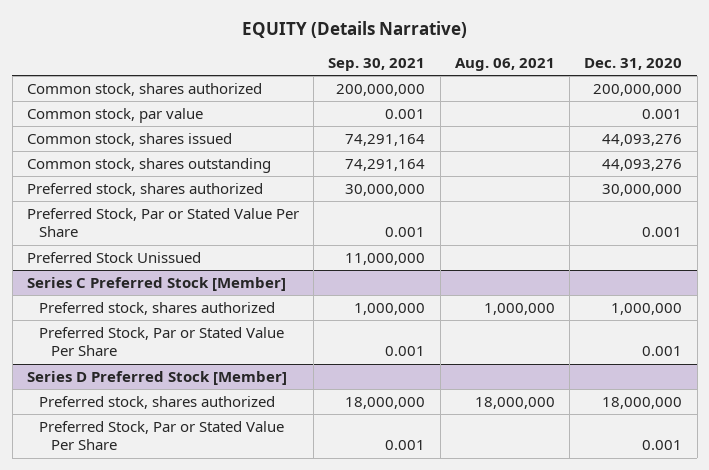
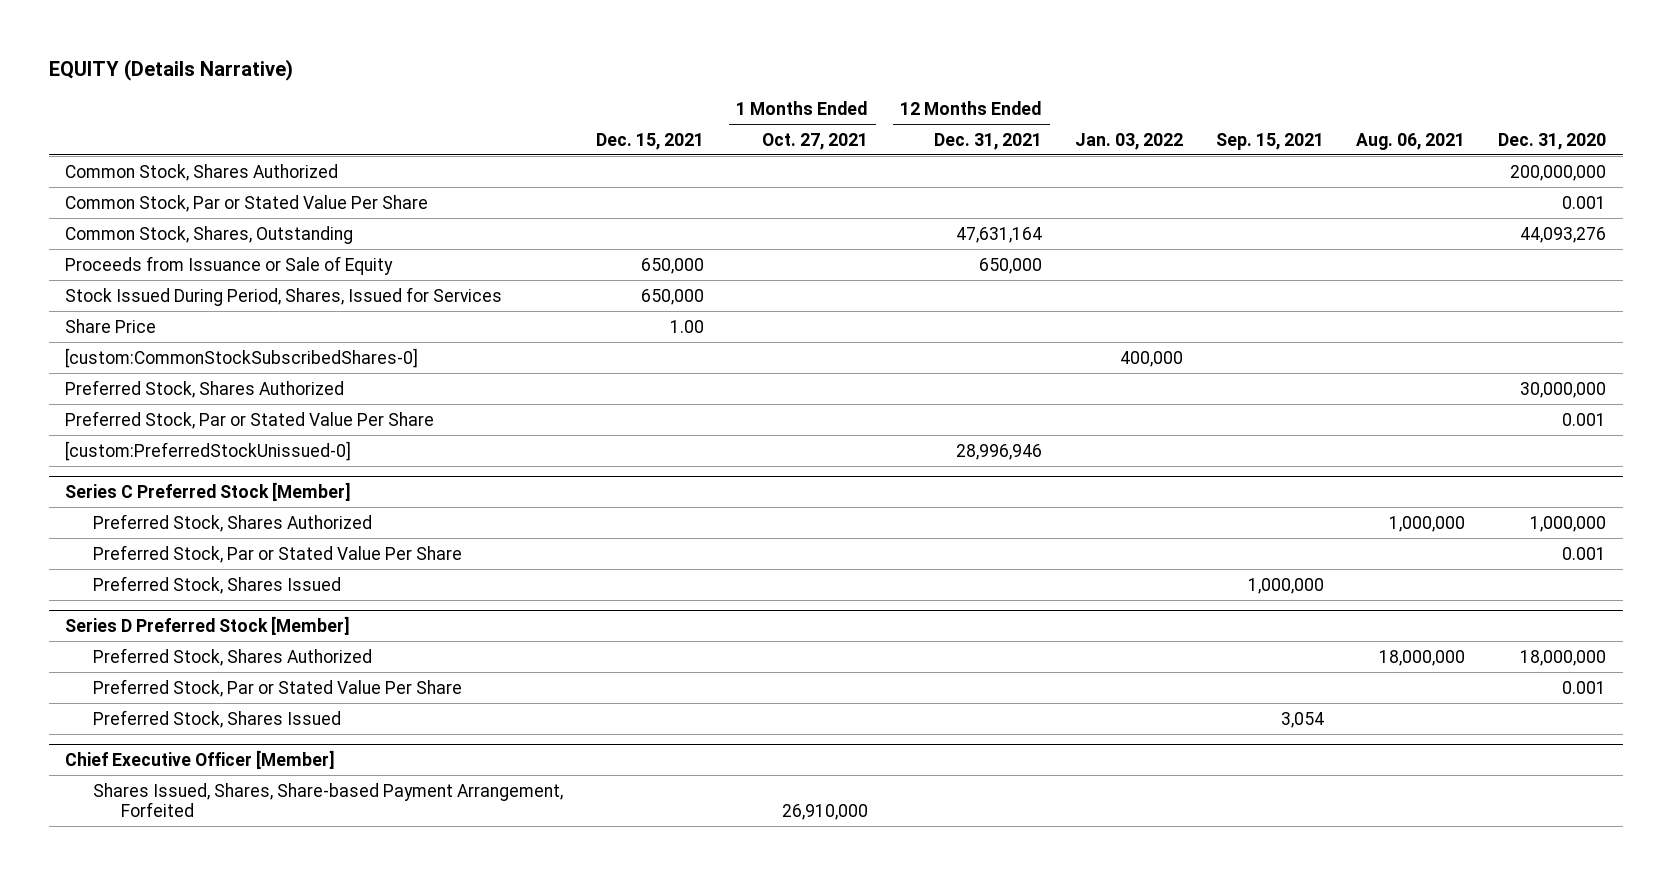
- | Sep. 30, 2021 | Aug. 06, 2021 | Dec. 31, 2020
+ | Dec. 15, 2021 | 1 Months Ended Oct. 27, 2021 | 12 Months Ended Dec. 31, 2021 | Jan. 03, 2022 | Sep. 15, 2021 | Aug. 06, 2021 | Dec. 31, 2020
- Common stock, shares authorized | 200,000,000 | | 200,000,000
- Common stock, par value | 0.001 | | 0.001
- Common stock, shares issued | 74,291,164 | | 44,093,276
- Common stock, shares outstanding | 74,291,164 | | 44,093,276
- Preferred stock, shares authorized | 30,000,000 | | 30,000,000
+ Common Stock, Shares Authorized | | | | | | | 200,000,000
+ Common Stock, Par or Stated Value Per Share | | | | | | | 0.001
+ Common Stock, Shares, Outstanding | | | 47,631,164 | | | | 44,093,276
+ Proceeds from Issuance or Sale of Equity | 650,000 | | 650,000 | | | |
+ Stock Issued During Period, Shares, Issued for Services | 650,000 | | | | | |
+ Share Price | 1.00 | | | | | |
+ [custom:CommonStockSubscribedShares-0] | | | | 400,000 | | |
+ Preferred Stock, Shares Authorized | | | | | | | 30,000,000
- Preferred Stock Unissued | 11,000,000 | |
+ [custom:PreferredStockUnissued-0] | | | 28,996,946 | | | |
@ Series C Preferred Stock [Member]
- Preferred stock, shares authorized | 1,000,000 | 1,000,000 | 1,000,000
+ Preferred Stock, Shares Authorized | | | | | | 1,000,000 | 1,000,000
+ Preferred Stock, Shares Issued | | | | | 1,000,000 | |
@ Series D Preferred Stock [Member]
- Preferred stock, shares authorized | 18,000,000 | 18,000,000 | 18,000,000
+ Preferred Stock, Shares Authorized | | | | | | 18,000,000 | 18,000,000
+ Preferred Stock, Shares Issued | | | | | 3,054 | |
+ Chief Executive Officer [Member]
+ Shares Issued, Shares, Share-based Payment Arrangement, Forfeited | | 26,910,000 | | | | |

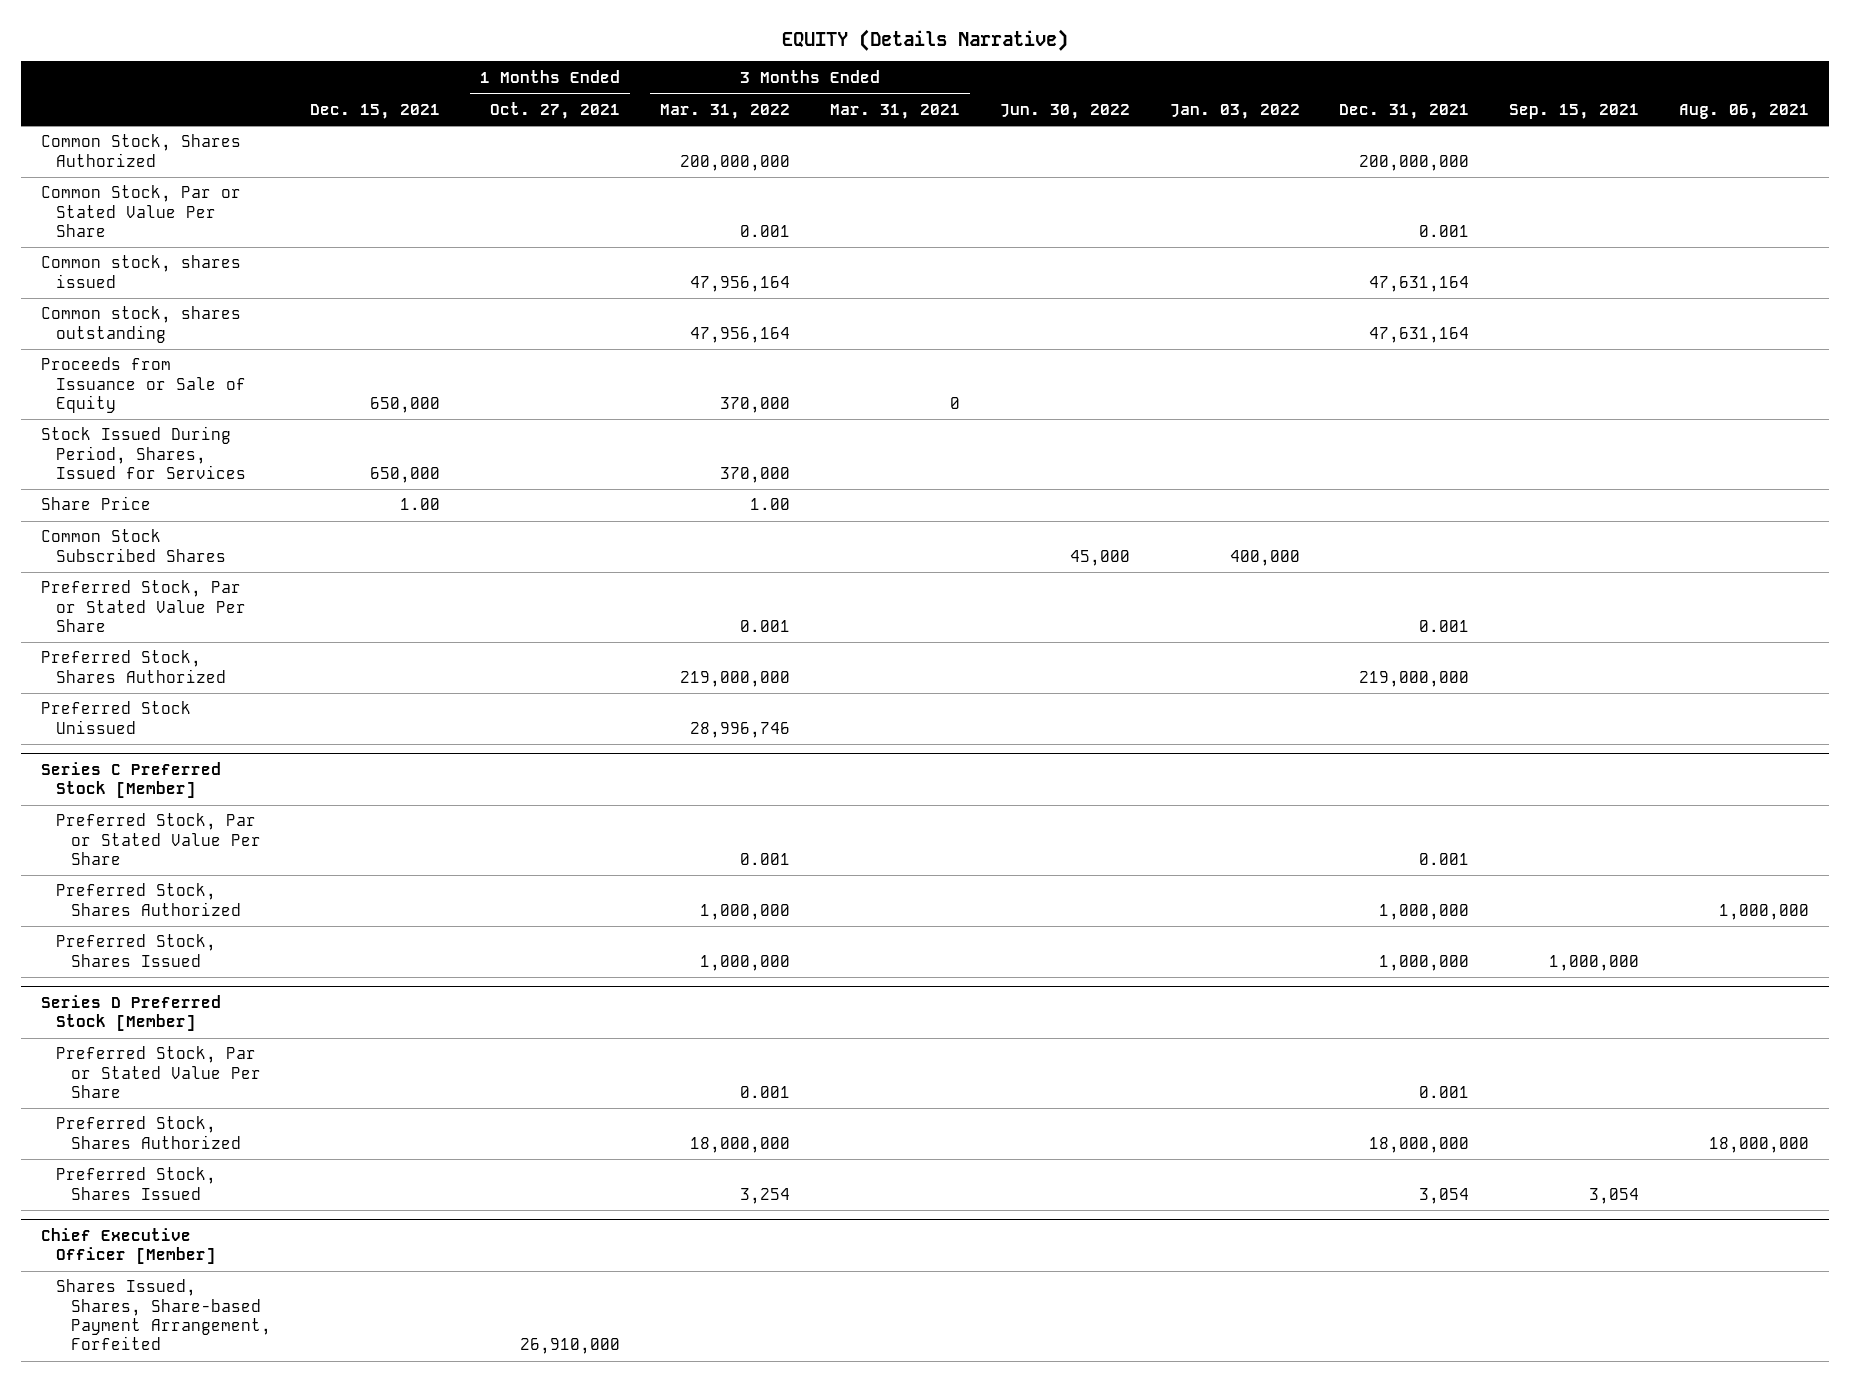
- | Dec. 15, 2021 | 1 Months Ended Oct. 27, 2021 | 12 Months Ended Dec. 31, 2021 | Jan. 03, 2022 | Sep. 15, 2021 | Aug. 06, 2021 | Dec. 31, 2020
+ | Dec. 15, 2021 | 1 Months Ended Oct. 27, 2021 | 3 Months Ended Mar. 31, 2022 | 3 Months Ended Mar. 31, 2021 | Jun. 30, 2022 | Jan. 03, 2022 | Dec. 31, 2021 | Sep. 15, 2021 | Aug. 06, 2021
- Common Stock, Shares, Outstanding | | | 47,631,164 | | | | 44,093,276
+ Common stock, shares issued | | | 47,956,164 | | | | 47,631,164 | |
+ Common stock, shares outstanding | | | 47,956,164 | | | | 47,631,164 | |
- [custom:CommonStockSubscribedShares-0] | | | | 400,000 | | |
+ Common Stock Subscribed Shares | | | | | 45,000 | 400,000 | | |
- [custom:PreferredStockUnissued-0] | | | 28,996,946 | | | |
moved down: Preferred Stock, Shares Authorized | | | 219,000,000 | | | | 219,000,000 | |
+ Preferred Stock Unissued | | | 28,996,746 | | | | | |
@ Series C Preferred Stock [Member]
moved down: Preferred Stock, Shares Authorized | | | 1,000,000 | | | | 1,000,000 | | 1,000,000
@ Series D Preferred Stock [Member]
moved down: Preferred Stock, Shares Authorized | | | 18,000,000 | | | | 18,000,000 | | 18,000,000

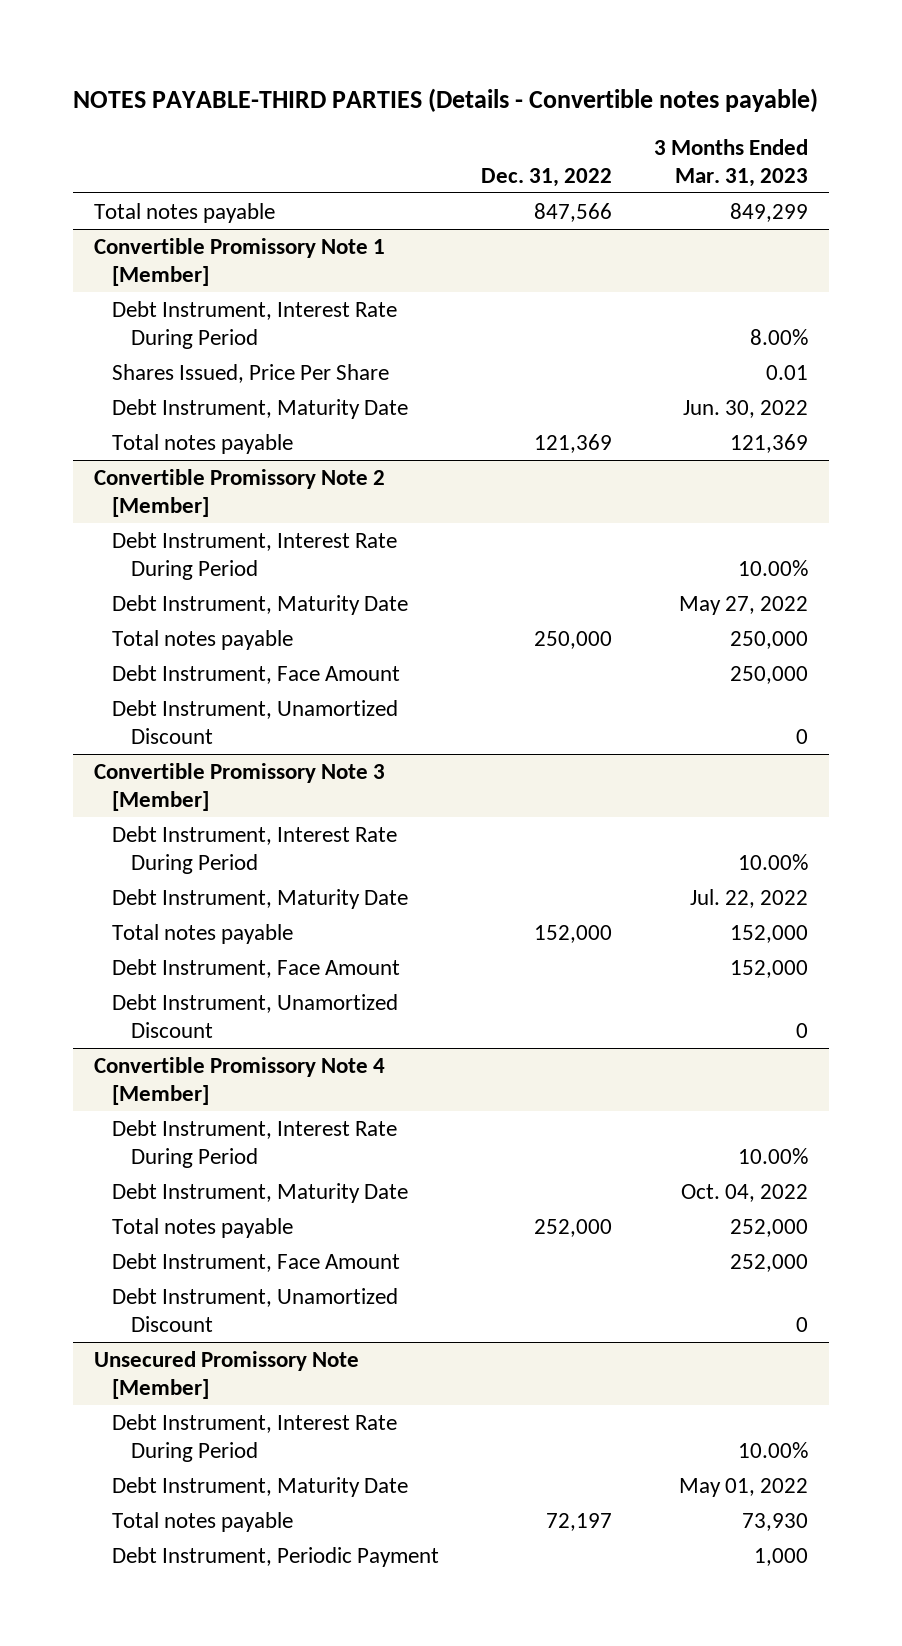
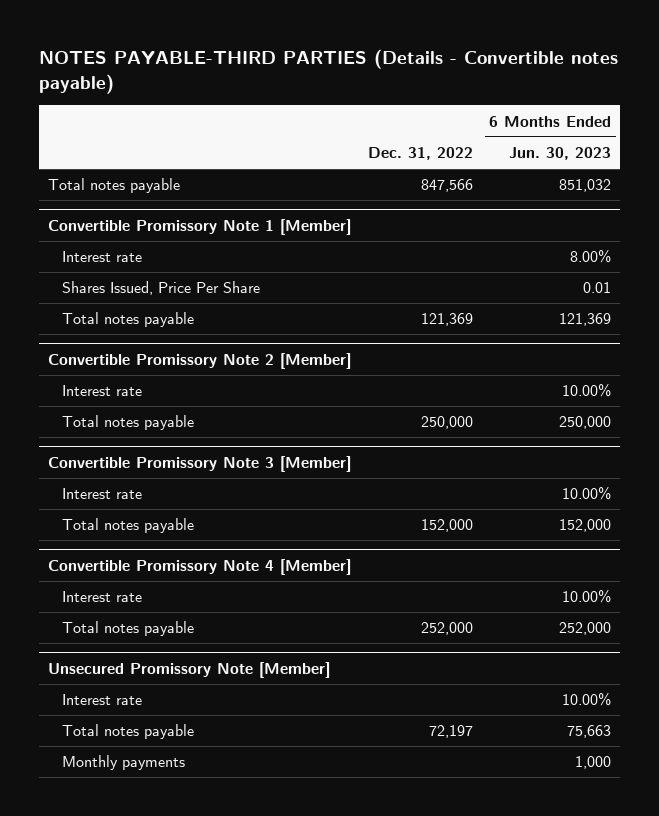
- | Dec. 31, 2022 | 3 Months Ended Mar. 31, 2023
+ | Dec. 31, 2022 | 6 Months Ended Jun. 30, 2023
@ Convertible Promissory Note 1 [Member]
- Debt Instrument, Interest Rate During Period | | 8.00%
+ Interest rate | | 8.00%
- Debt Instrument, Maturity Date | | Jun. 30, 2022
@ Convertible Promissory Note 2 [Member]
- Debt Instrument, Interest Rate During Period | | 10.00%
- Debt Instrument, Maturity Date | | May 27, 2022
+ Interest rate | | 10.00%
- Debt Instrument, Face Amount | | 250,000
- Debt Instrument, Unamortized Discount | | 0
@ Convertible Promissory Note 3 [Member]
- Debt Instrument, Interest Rate During Period | | 10.00%
- Debt Instrument, Maturity Date | | Jul. 22, 2022
+ Interest rate | | 10.00%
- Debt Instrument, Face Amount | | 152,000
- Debt Instrument, Unamortized Discount | | 0
@ Convertible Promissory Note 4 [Member]
- Debt Instrument, Interest Rate During Period | | 10.00%
- Debt Instrument, Maturity Date | | Oct. 04, 2022
+ Interest rate | | 10.00%
- Debt Instrument, Face Amount | | 252,000
- Debt Instrument, Unamortized Discount | | 0
@ Unsecured Promissory Note [Member]
- Debt Instrument, Interest Rate During Period | | 10.00%
- Debt Instrument, Maturity Date | | May 01, 2022
+ Interest rate | | 10.00%
- Debt Instrument, Periodic Payment | | 1,000
+ Monthly payments | | 1,000

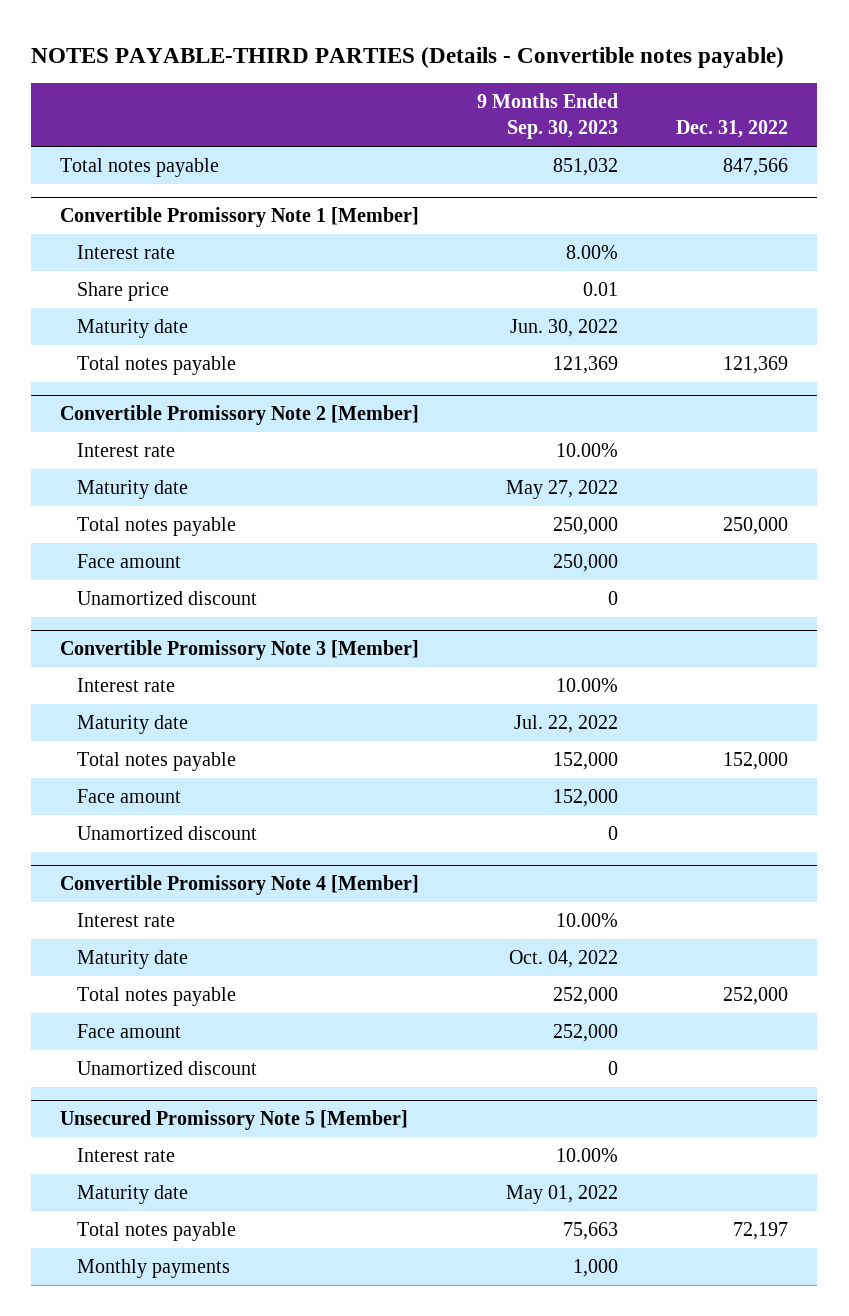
- | Dec. 31, 2022 | 6 Months Ended Jun. 30, 2023
+ | 9 Months Ended Sep. 30, 2023 | Dec. 31, 2022
@ Convertible Promissory Note 1 [Member]
- Shares Issued, Price Per Share | | 0.01
+ Share price | 0.01 |
+ Maturity date | Jun. 30, 2022 |
@ Convertible Promissory Note 2 [Member]
+ Maturity date | May 27, 2022 |
+ Face amount | 250,000 |
+ Unamortized discount | 0 |
@ Convertible Promissory Note 3 [Member]
+ Maturity date | Jul. 22, 2022 |
+ Face amount | 152,000 |
+ Unamortized discount | 0 |
@ Convertible Promissory Note 4 [Member]
+ Maturity date | Oct. 04, 2022 |
- Unsecured Promissory Note [Member]
@ Convertible Promissory Note 4 [Member]
+ Face amount | 252,000 |
+ Unamortized discount | 0 |
+ Unsecured Promissory Note 5 [Member]
+ Maturity date | May 01, 2022 |

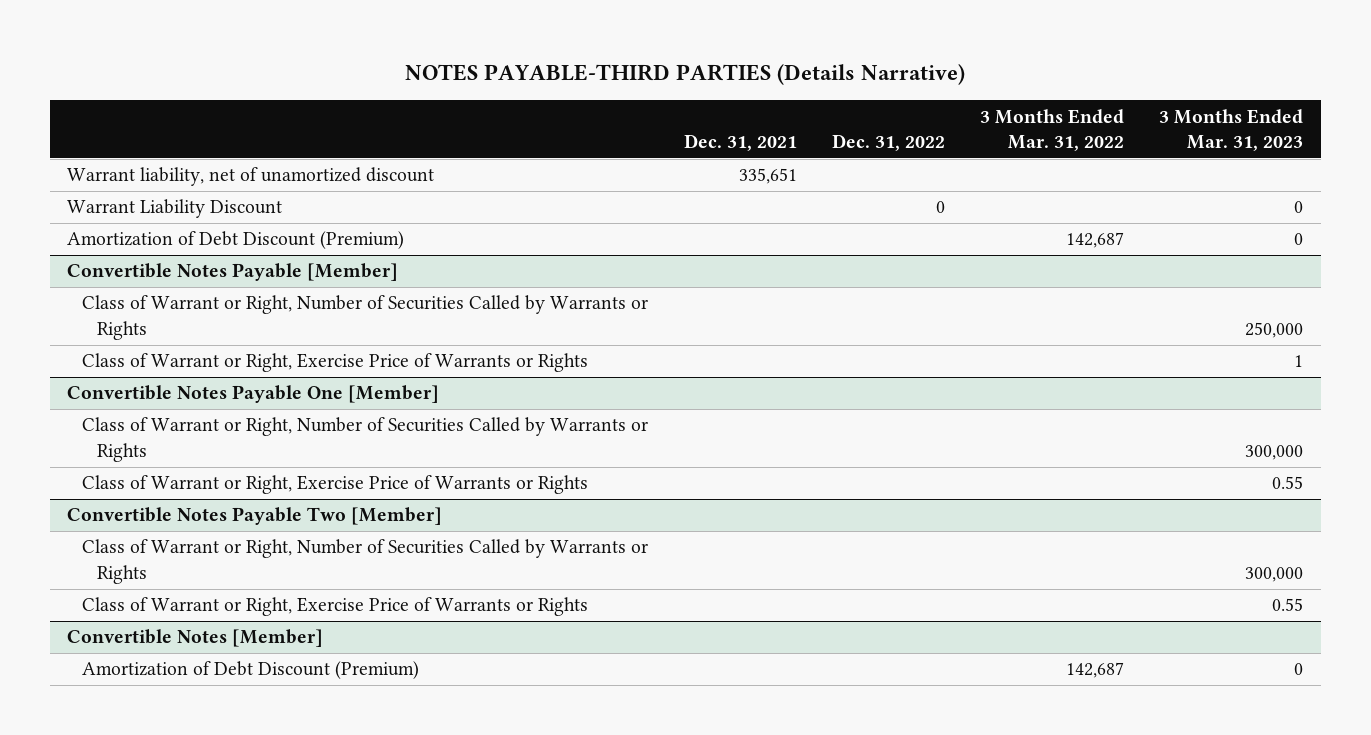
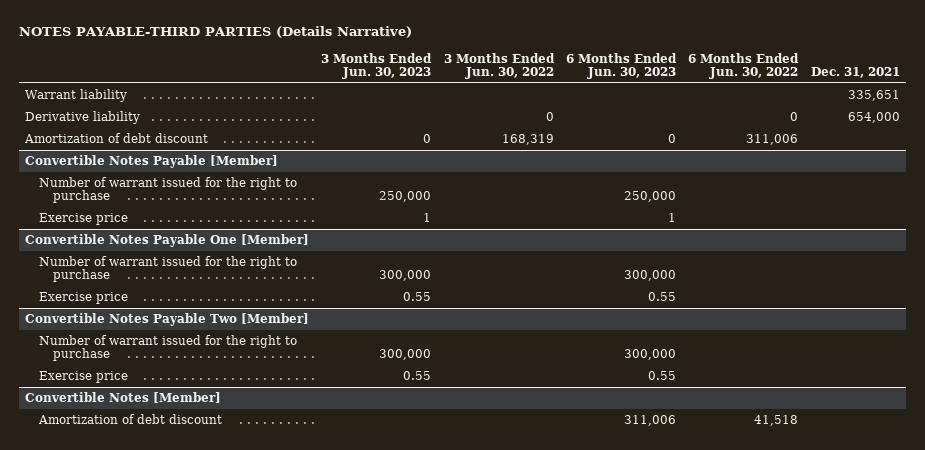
- | Dec. 31, 2021 | Dec. 31, 2022 | 3 Months Ended Mar. 31, 2022 | 3 Months Ended Mar. 31, 2023
+ | 3 Months Ended Jun. 30, 2023 | 3 Months Ended Jun. 30, 2022 | 6 Months Ended Jun. 30, 2023 | 6 Months Ended Jun. 30, 2022 | Dec. 31, 2021
- Warrant liability, net of unamortized discount | 335,651 | | |
- Warrant Liability Discount | | 0 | | 0
- Amortization of Debt Discount (Premium) | | | 142,687 | 0
+ Warrant liability | | | | | 335,651
+ Derivative liability | | 0 | | 0 | 654,000
+ Amortization of debt discount | 0 | 168,319 | 0 | 311,006 |
@ Convertible Notes Payable [Member]
- Class of Warrant or Right, Number of Securities Called by Warrants or Rights | | | | 250,000
- Class of Warrant or Right, Exercise Price of Warrants or Rights | | | | 1
+ Number of warrant issued for the right to purchase | 250,000 | | 250,000 | |
+ Exercise price | 1 | | 1 | |
@ Convertible Notes Payable One [Member]
- Class of Warrant or Right, Number of Securities Called by Warrants or Rights | | | | 300,000
- Class of Warrant or Right, Exercise Price of Warrants or Rights | | | | 0.55
+ Number of warrant issued for the right to purchase | 300,000 | | 300,000 | |
+ Exercise price | 0.55 | | 0.55 | |
@ Convertible Notes Payable Two [Member]
- Class of Warrant or Right, Number of Securities Called by Warrants or Rights | | | | 300,000
- Class of Warrant or Right, Exercise Price of Warrants or Rights | | | | 0.55
+ Number of warrant issued for the right to purchase | 300,000 | | 300,000 | |
+ Exercise price | 0.55 | | 0.55 | |
@ Convertible Notes [Member]
- Amortization of Debt Discount (Premium) | | | 142,687 | 0
+ Amortization of debt discount | | | 311,006 | 41,518 |

